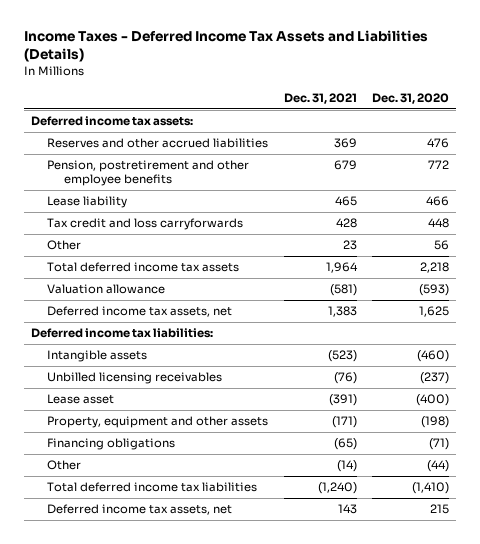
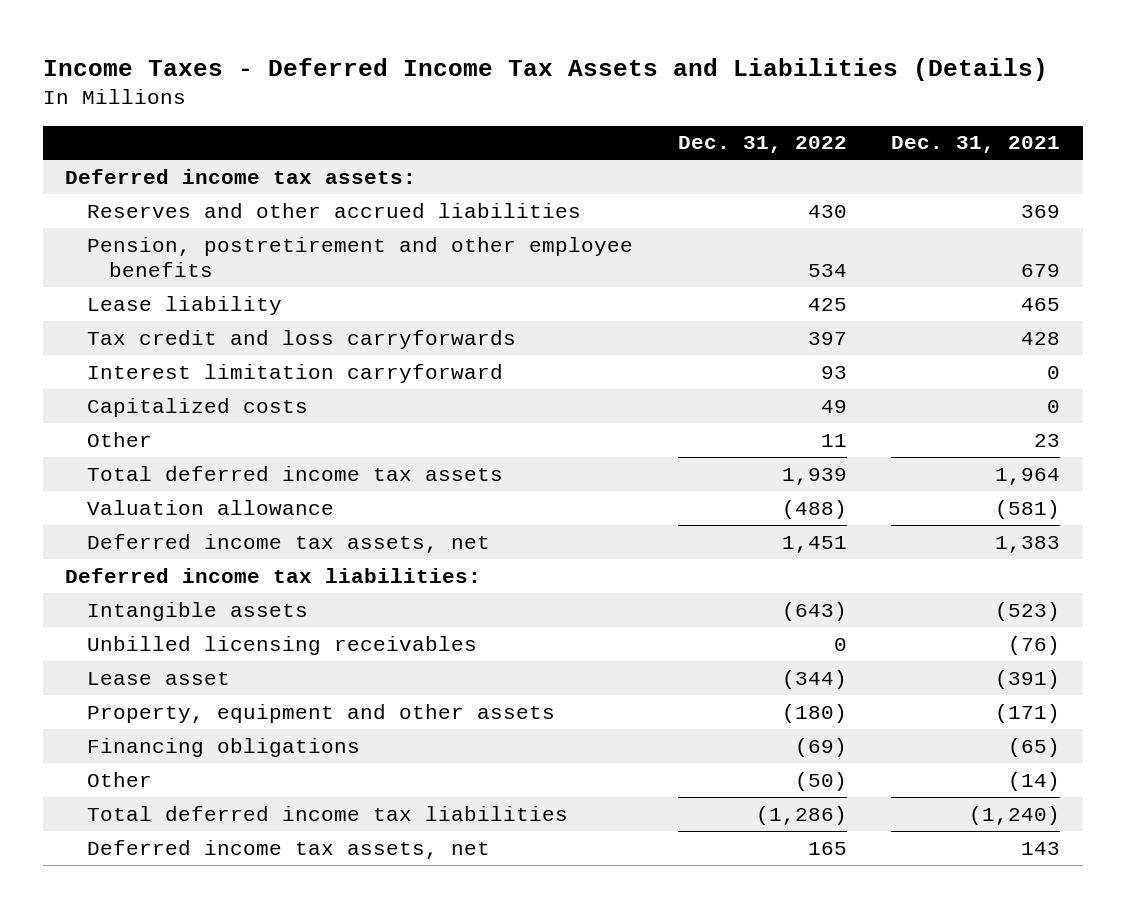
- | Dec. 31, 2021 | Dec. 31, 2020
+ | Dec. 31, 2022 | Dec. 31, 2021
+ Interest limitation carryforward | 93 | 0
+ Capitalized costs | 49 | 0

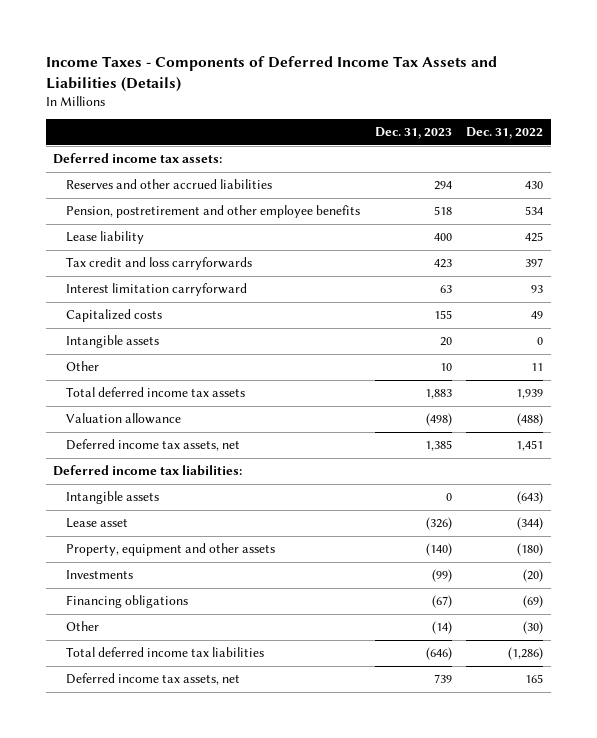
- Income Taxes - Deferred Income Tax Assets and Liabilities (Details)
+ Income Taxes - Components of Deferred Income Tax Assets and Liabilities (Details)
- | Dec. 31, 2022 | Dec. 31, 2021
+ | Dec. 31, 2023 | Dec. 31, 2022
+ Intangible assets | 20 | 0
- Unbilled licensing receivables | 0 | (76)
+ Investments | (99) | (20)
- Other | (50) | (14)
+ Other | (14) | (30)

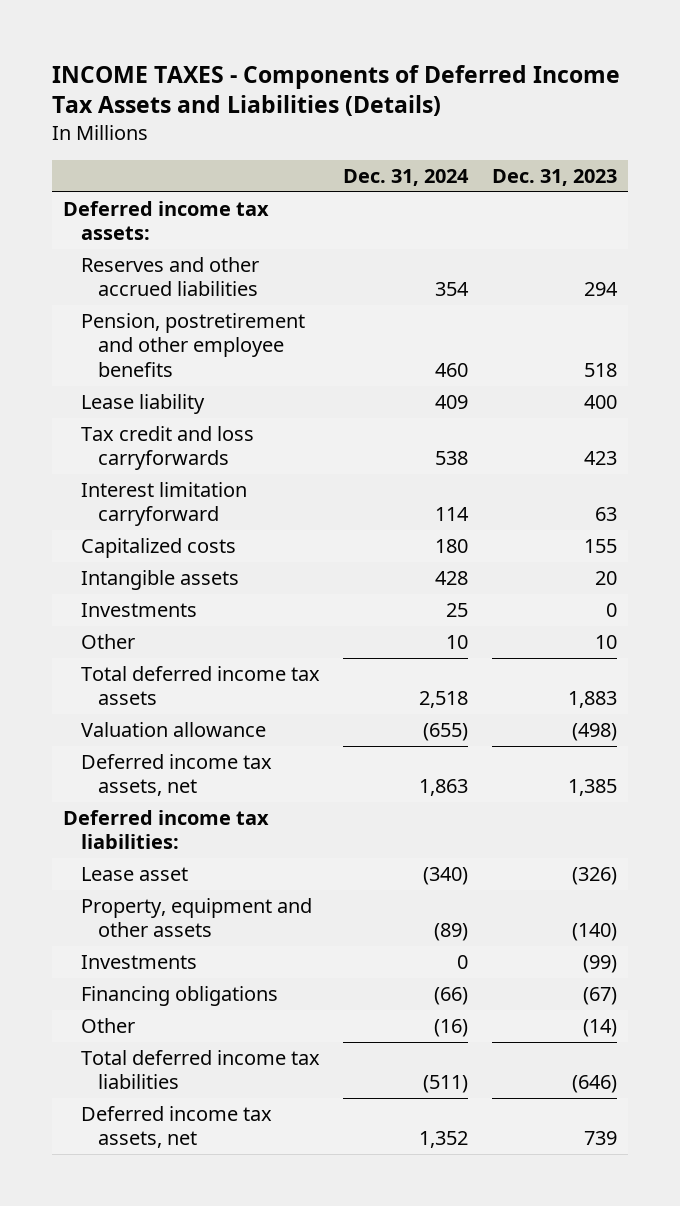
- Income Taxes - Components of Deferred Income Tax Assets and Liabilities (Details)
+ INCOME TAXES - Components of Deferred Income Tax Assets and Liabilities (Details)
- | Dec. 31, 2023 | Dec. 31, 2022
+ | Dec. 31, 2024 | Dec. 31, 2023
+ Investments | 25 | 0
- Intangible assets | 0 | (643)

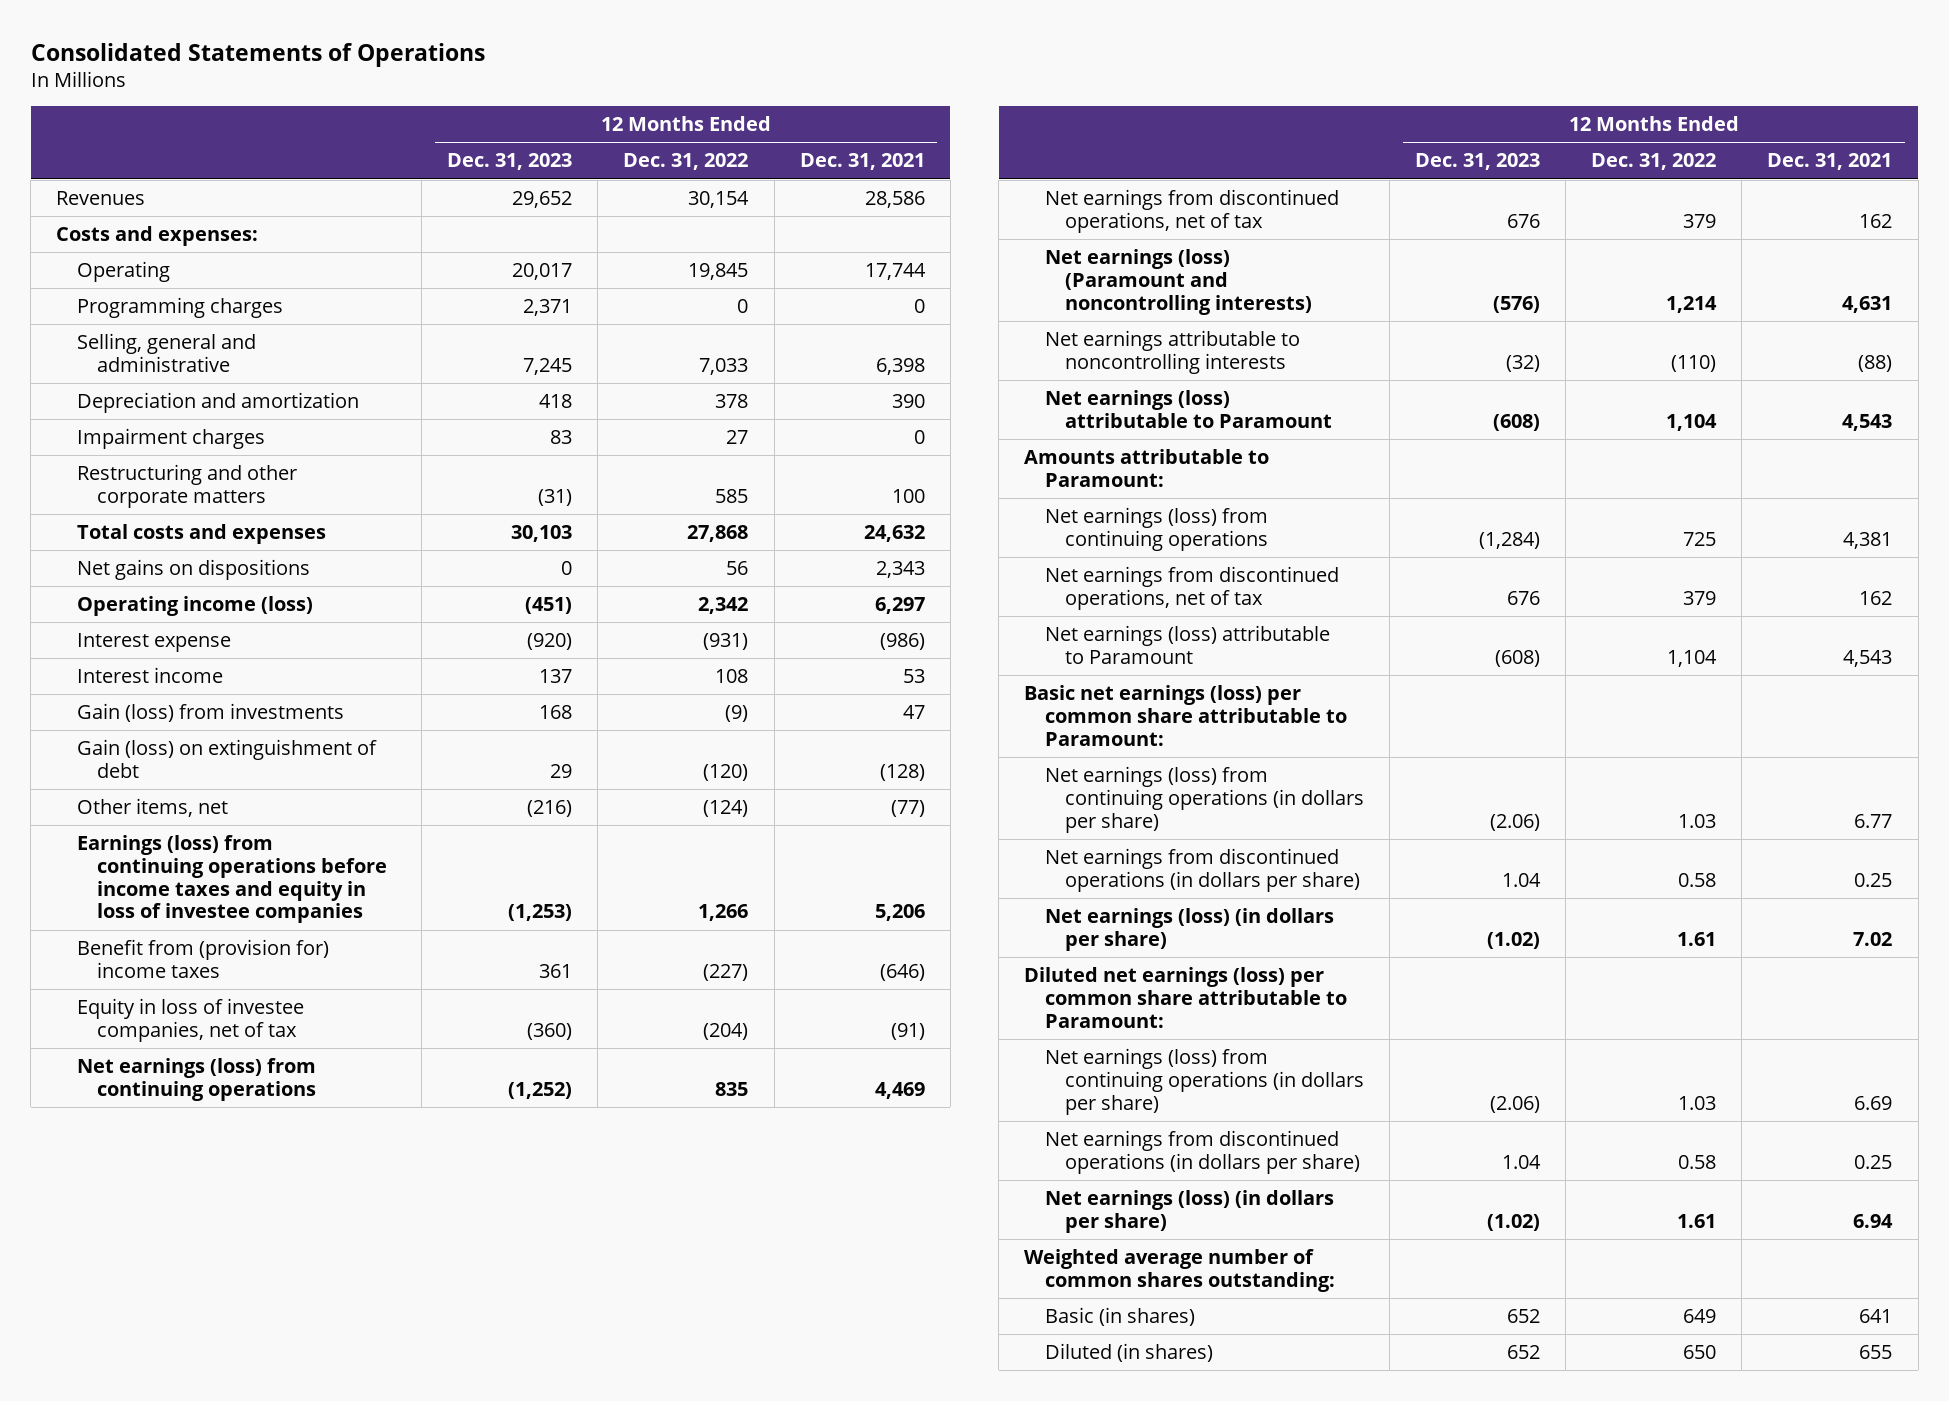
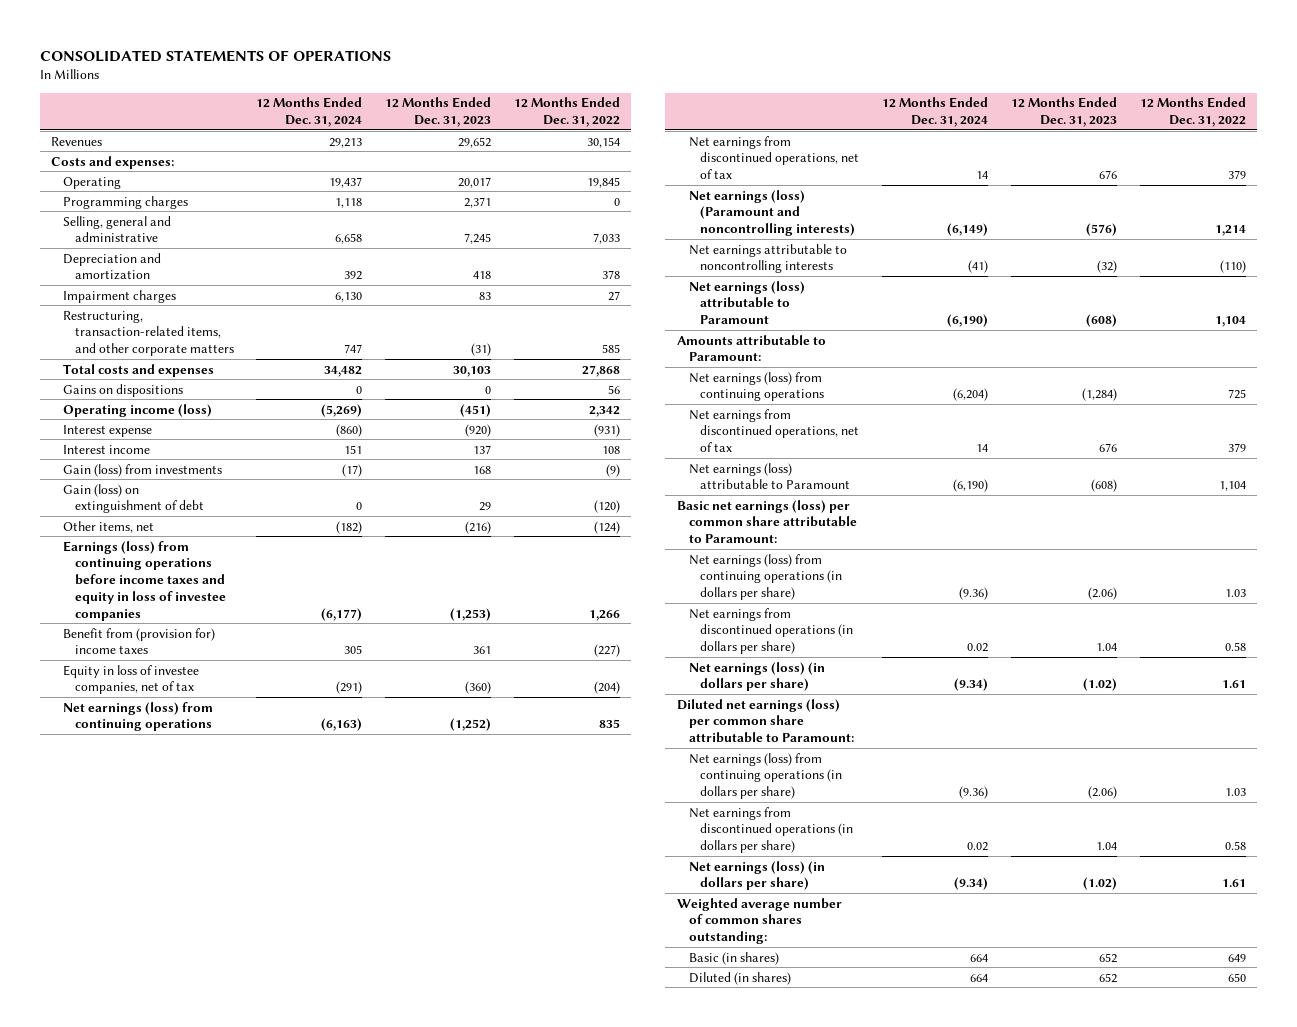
- Consolidated Statements of Operations
+ CONSOLIDATED STATEMENTS OF OPERATIONS
- | 12 Months Ended Dec. 31, 2023 | 12 Months Ended Dec. 31, 2022 | 12 Months Ended Dec. 31, 2021
+ | 12 Months Ended Dec. 31, 2024 | 12 Months Ended Dec. 31, 2023 | 12 Months Ended Dec. 31, 2022
- Restructuring and other corporate matters | (31) | 585 | 100
+ Restructuring, transaction-related items, and other corporate matters | 747 | (31) | 585
- Net gains on dispositions | 0 | 56 | 2,343
+ Gains on dispositions | 0 | 0 | 56

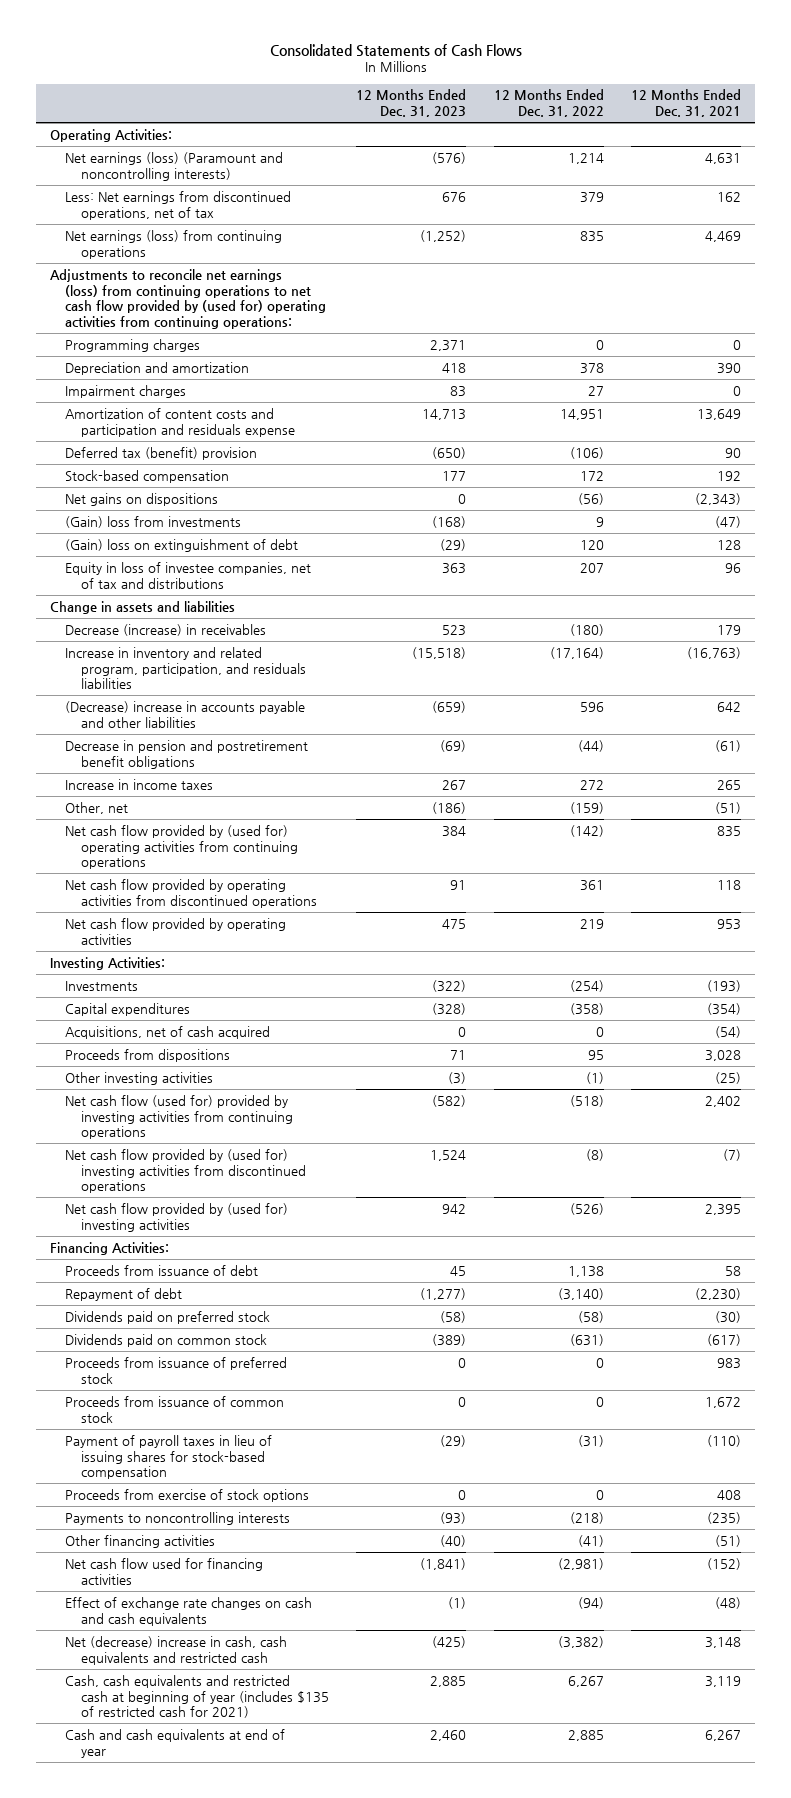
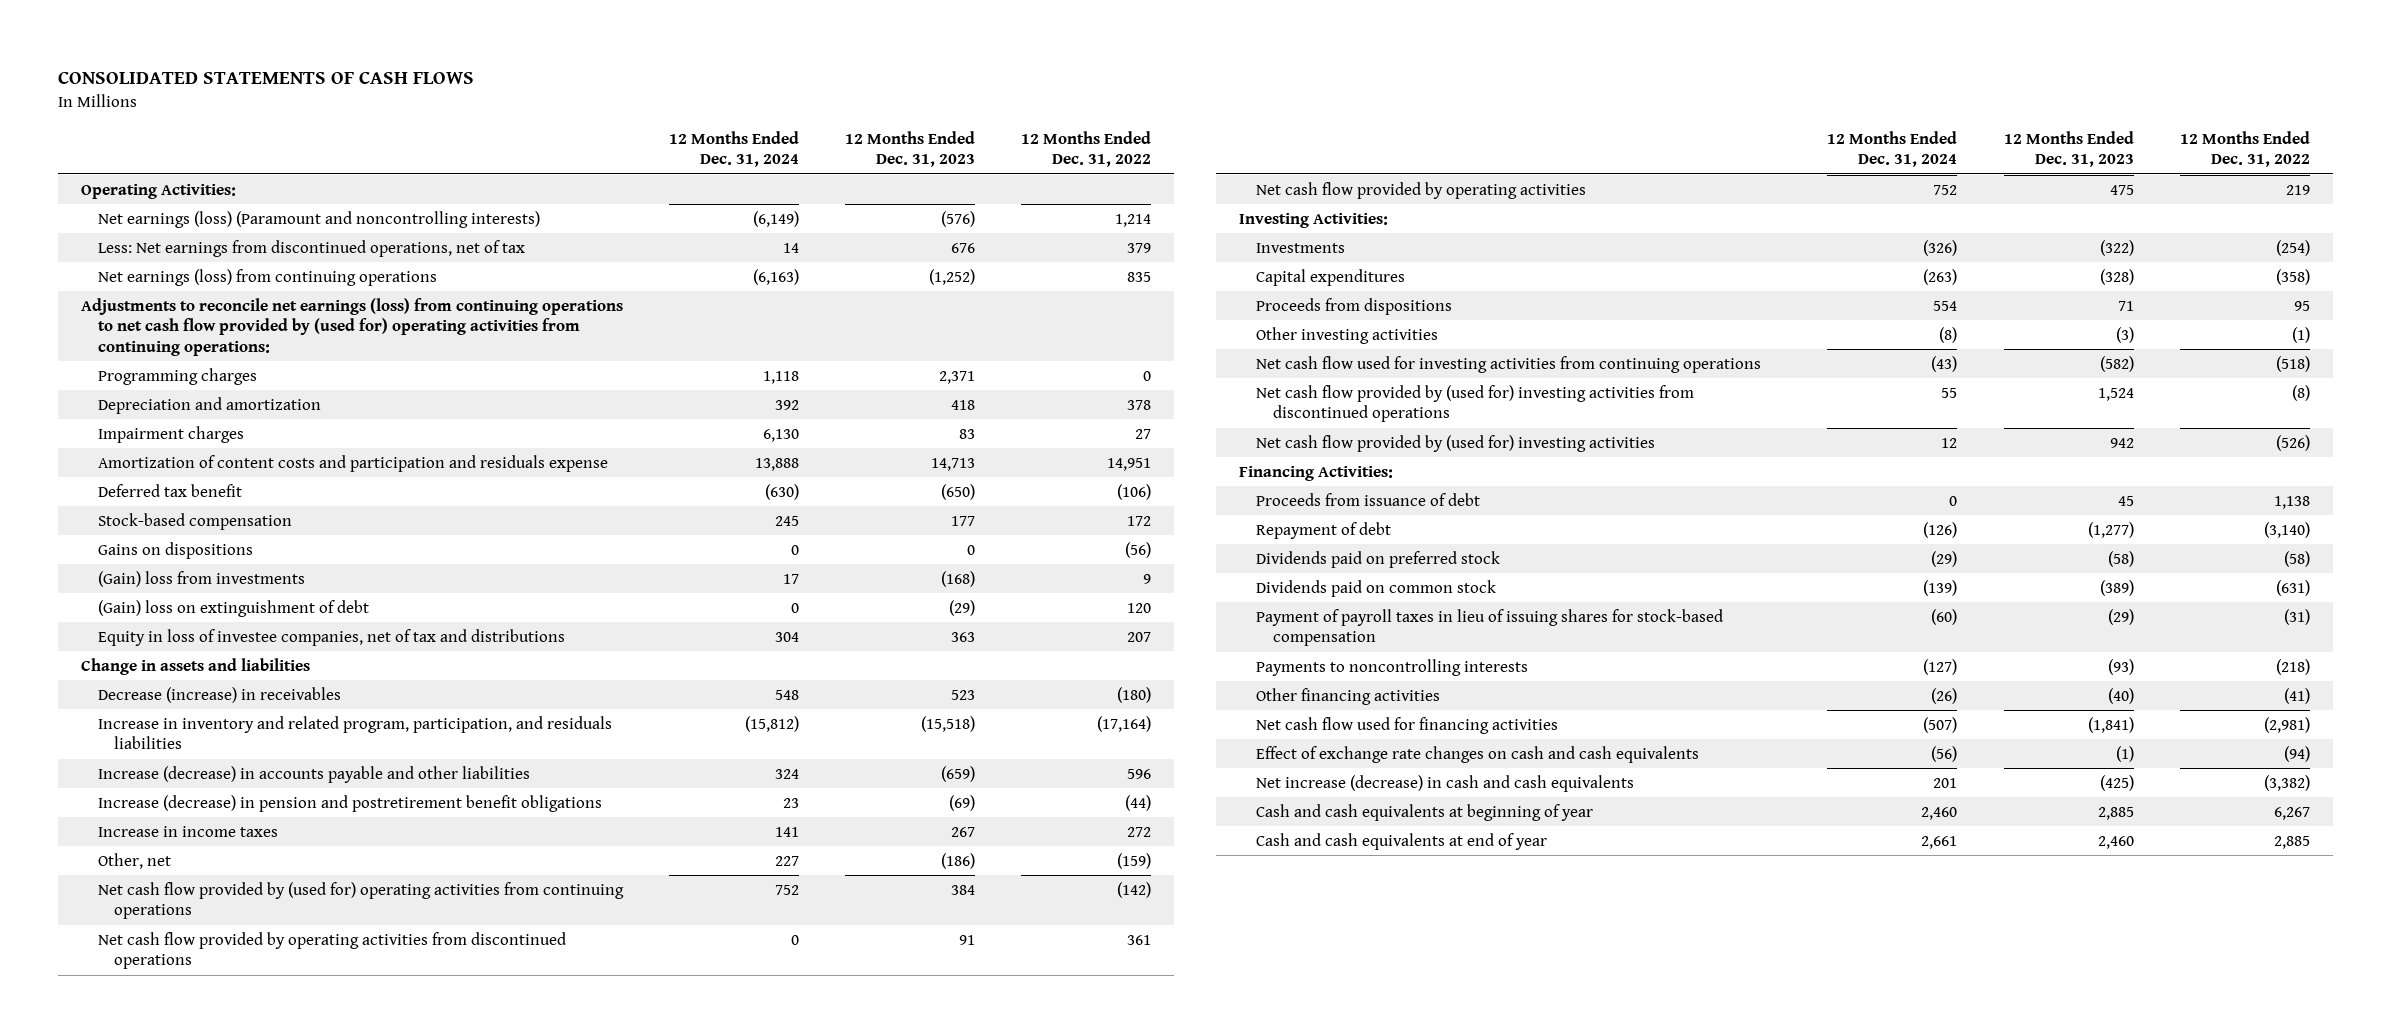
- Consolidated Statements of Cash Flows
+ CONSOLIDATED STATEMENTS OF CASH FLOWS
- | 12 Months Ended Dec. 31, 2023 | 12 Months Ended Dec. 31, 2022 | 12 Months Ended Dec. 31, 2021
+ | 12 Months Ended Dec. 31, 2024 | 12 Months Ended Dec. 31, 2023 | 12 Months Ended Dec. 31, 2022
- Deferred tax (benefit) provision | (650) | (106) | 90
+ Deferred tax benefit | (630) | (650) | (106)
- Net gains on dispositions | 0 | (56) | (2,343)
+ Gains on dispositions | 0 | 0 | (56)
- (Decrease) increase in accounts payable and other liabilities | (659) | 596 | 642
- Decrease in pension and postretirement benefit obligations | (69) | (44) | (61)
+ Increase (decrease) in accounts payable and other liabilities | 324 | (659) | 596
+ Increase (decrease) in pension and postretirement benefit obligations | 23 | (69) | (44)
- Acquisitions, net of cash acquired | 0 | 0 | (54)
- Net cash flow (used for) provided by investing activities from continuing operations | (582) | (518) | 2,402
+ Net cash flow used for investing activities from continuing operations | (43) | (582) | (518)
- Proceeds from issuance of preferred stock | 0 | 0 | 983
- Proceeds from issuance of common stock | 0 | 0 | 1,672
- Proceeds from exercise of stock options | 0 | 0 | 408
- Net (decrease) increase in cash, cash equivalents and restricted cash | (425) | (3,382) | 3,148
- Cash, cash equivalents and restricted cash at beginning of year (includes $135 of restricted cash for 2021) | 2,885 | 6,267 | 3,119
+ Net increase (decrease) in cash and cash equivalents | 201 | (425) | (3,382)
+ Cash and cash equivalents at beginning of year | 2,460 | 2,885 | 6,267

